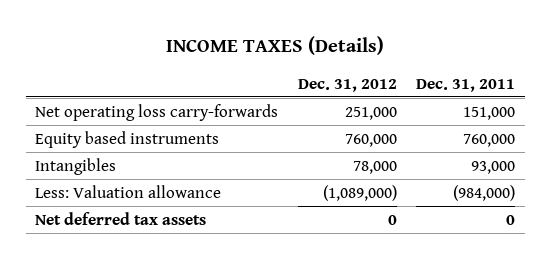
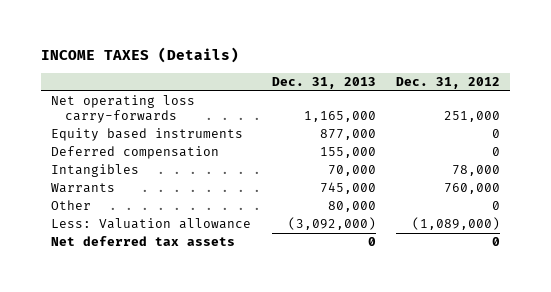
- | Dec. 31, 2012 | Dec. 31, 2011
+ | Dec. 31, 2013 | Dec. 31, 2012
- Equity based instruments | 760,000 | 760,000
+ Equity based instruments | 877,000 | 0
+ Deferred compensation | 155,000 | 0
+ Warrants | 745,000 | 760,000
+ Other | 80,000 | 0

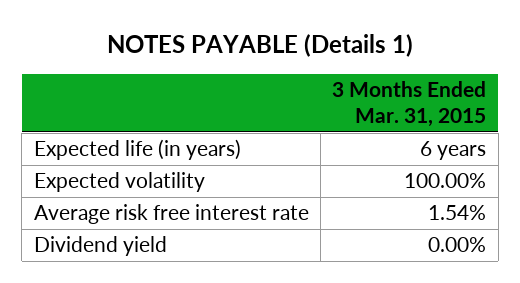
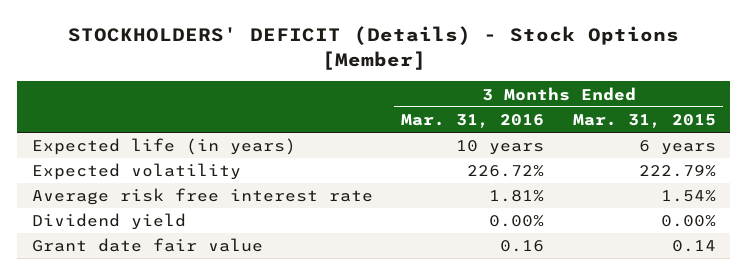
- NOTES PAYABLE (Details 1)
+ STOCKHOLDERS' DEFICIT (Details) - Stock Options [Member]
- | 3 Months Ended Mar. 31, 2015
+ | 3 Months Ended Mar. 31, 2016 | 3 Months Ended Mar. 31, 2015
- Expected volatility | 100.00%
+ Expected volatility | 226.72% | 222.79%
+ Grant date fair value | 0.16 | 0.14

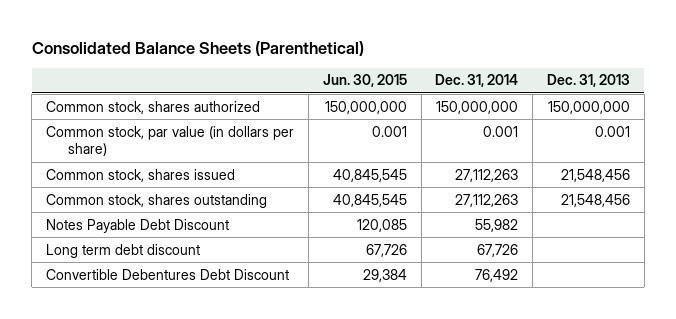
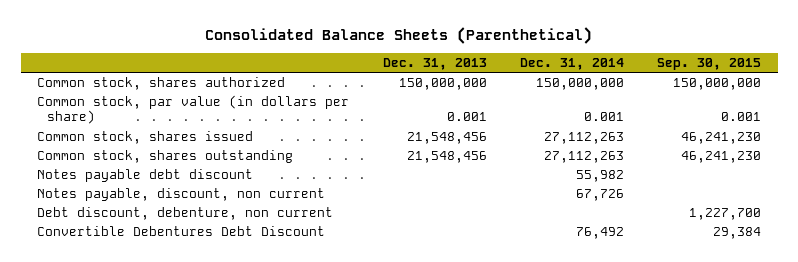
- | Jun. 30, 2015 | Dec. 31, 2014 | Dec. 31, 2013
+ | Dec. 31, 2013 | Dec. 31, 2014 | Sep. 30, 2015
- Notes Payable Debt Discount | 120,085 | 55,982 |
- Long term debt discount | 67,726 | 67,726 |
+ Notes payable debt discount | | 55,982 |
+ Notes payable, discount, non current | | 67,726 |
+ Debt discount, debenture, non current | | | 1,227,700

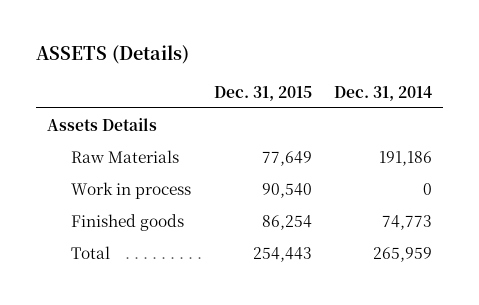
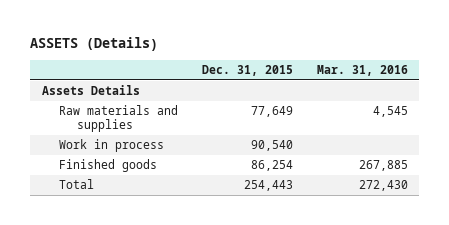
- | Dec. 31, 2015 | Dec. 31, 2014
+ | Dec. 31, 2015 | Mar. 31, 2016
- Raw Materials | 77,649 | 191,186
+ Raw materials and supplies | 77,649 | 4,545

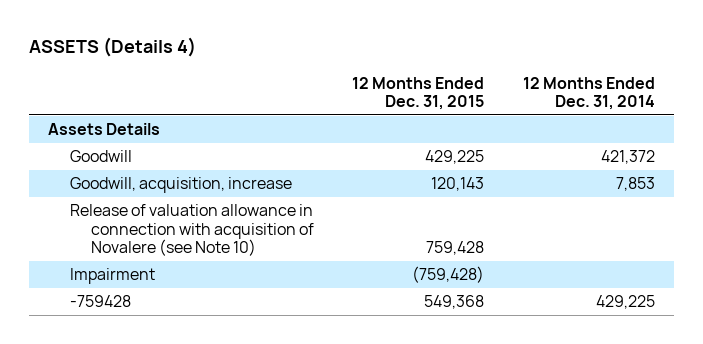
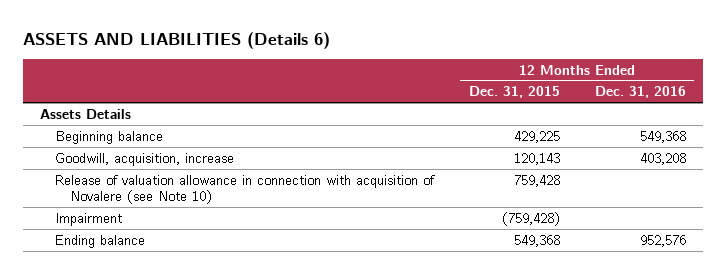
- ASSETS (Details 4)
+ ASSETS AND LIABILITIES (Details 6)
- | 12 Months Ended Dec. 31, 2015 | 12 Months Ended Dec. 31, 2014
+ | 12 Months Ended Dec. 31, 2015 | 12 Months Ended Dec. 31, 2016
- Goodwill | 429,225 | 421,372
+ Beginning balance | 429,225 | 549,368
- -759428 | 549,368 | 429,225
+ Ending balance | 549,368 | 952,576

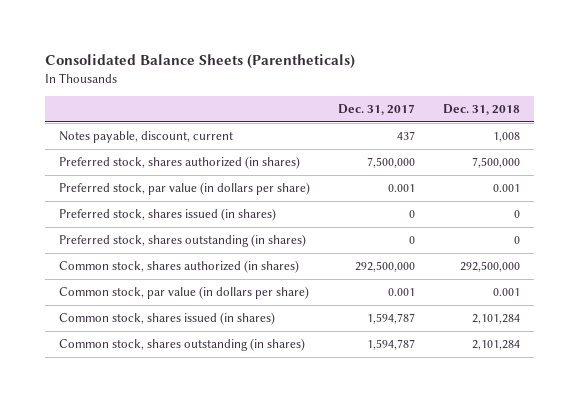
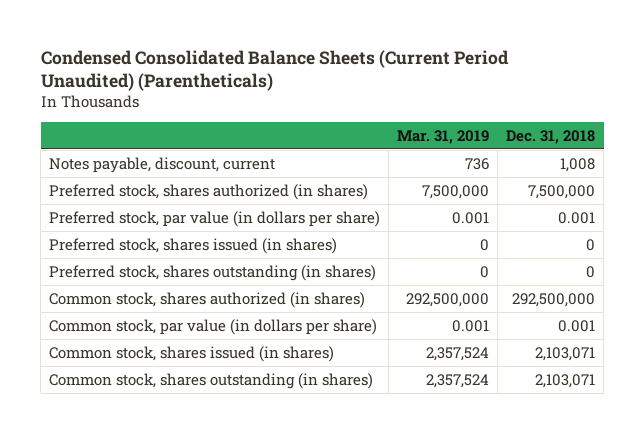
- Consolidated Balance Sheets (Parentheticals)
+ Condensed Consolidated Balance Sheets (Current Period Unaudited) (Parentheticals)
- | Dec. 31, 2017 | Dec. 31, 2018
+ | Mar. 31, 2019 | Dec. 31, 2018
- Common stock, shares issued (in shares) | 1,594,787 | 2,101,284
- Common stock, shares outstanding (in shares) | 1,594,787 | 2,101,284
+ Common stock, shares issued (in shares) | 2,357,524 | 2,103,071
+ Common stock, shares outstanding (in shares) | 2,357,524 | 2,103,071

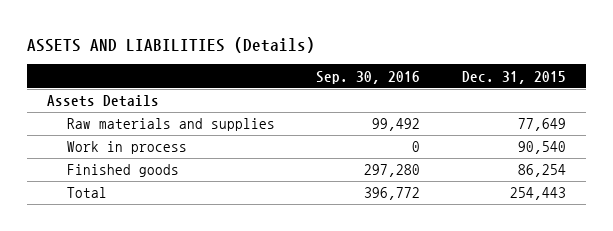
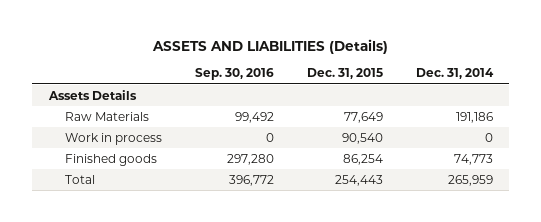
- | Sep. 30, 2016 | Dec. 31, 2015
+ | Sep. 30, 2016 | Dec. 31, 2015 | Dec. 31, 2014
- Raw materials and supplies | 99,492 | 77,649
+ Raw Materials | 99,492 | 77,649 | 191,186

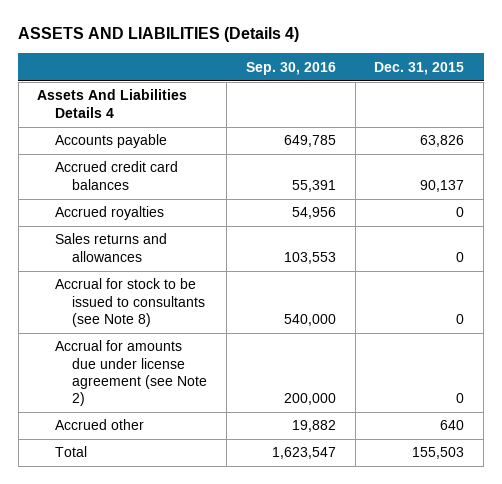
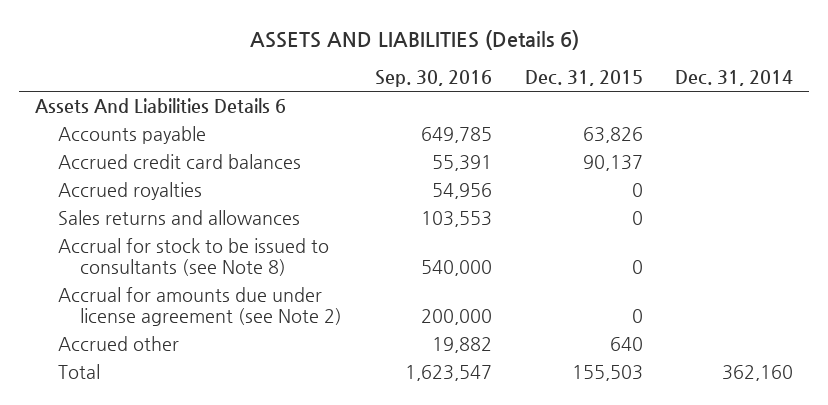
- ASSETS AND LIABILITIES (Details 4)
+ ASSETS AND LIABILITIES (Details 6)
- | Sep. 30, 2016 | Dec. 31, 2015
+ | Sep. 30, 2016 | Dec. 31, 2015 | Dec. 31, 2014
- Assets And Liabilities Details 4
+ Assets And Liabilities Details 6

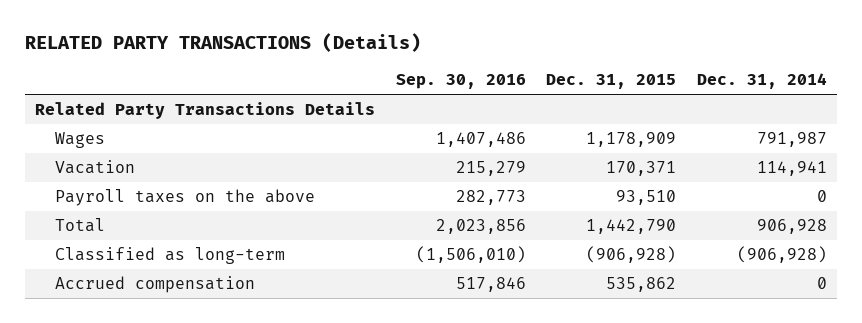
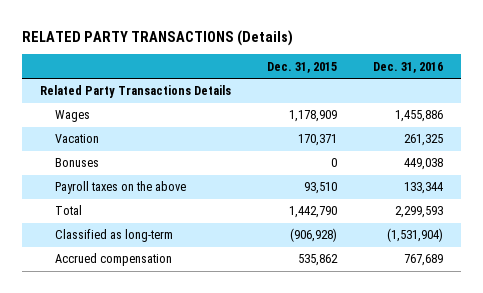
- | Sep. 30, 2016 | Dec. 31, 2015 | Dec. 31, 2014
+ | Dec. 31, 2015 | Dec. 31, 2016
+ Bonuses | 0 | 449,038

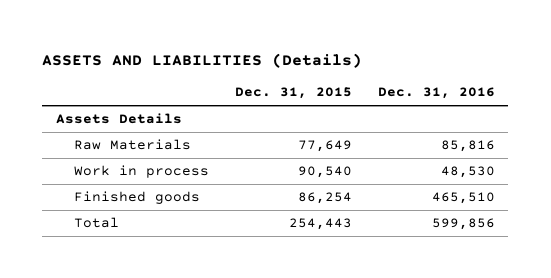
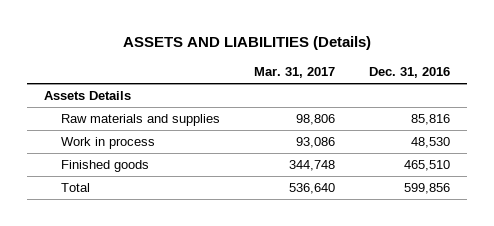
- | Dec. 31, 2015 | Dec. 31, 2016
+ | Mar. 31, 2017 | Dec. 31, 2016
- Raw Materials | 77,649 | 85,816
+ Raw materials and supplies | 98,806 | 85,816

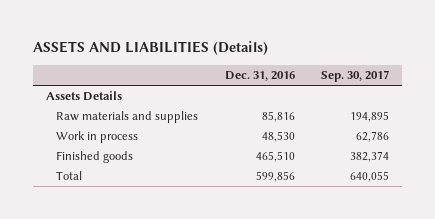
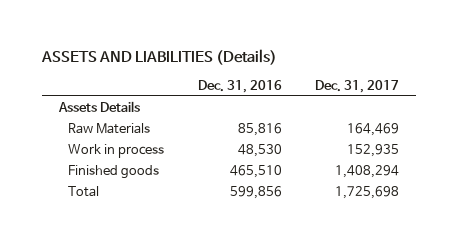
- | Dec. 31, 2016 | Sep. 30, 2017
+ | Dec. 31, 2016 | Dec. 31, 2017
- Raw materials and supplies | 85,816 | 194,895
+ Raw Materials | 85,816 | 164,469

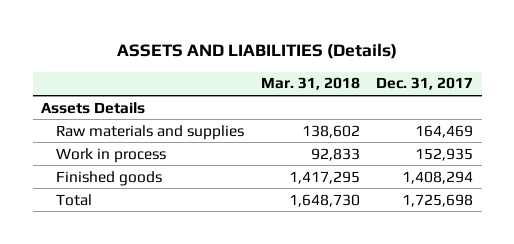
- | Dec. 31, 2016 | Dec. 31, 2017
+ | Mar. 31, 2018 | Dec. 31, 2017
- Raw Materials | 85,816 | 164,469
+ Raw materials and supplies | 138,602 | 164,469

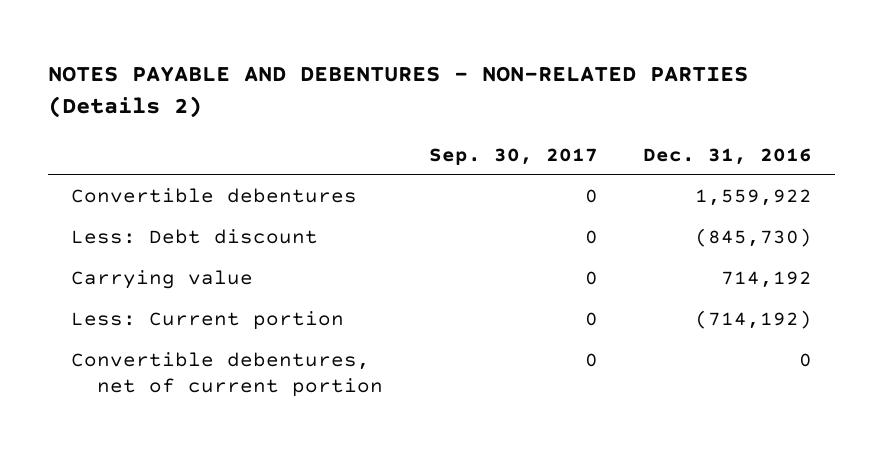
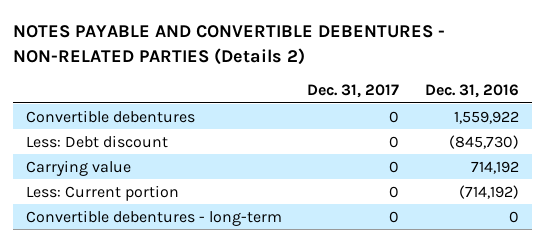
- NOTES PAYABLE AND DEBENTURES - NON-RELATED PARTIES (Details 2)
+ NOTES PAYABLE AND CONVERTIBLE DEBENTURES - NON-RELATED PARTIES (Details 2)
- | Sep. 30, 2017 | Dec. 31, 2016
+ | Dec. 31, 2017 | Dec. 31, 2016
- Convertible debentures, net of current portion | 0 | 0
+ Convertible debentures - long-term | 0 | 0

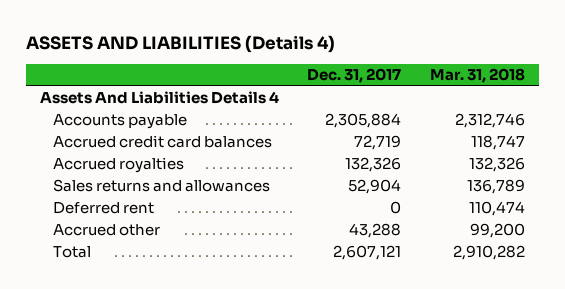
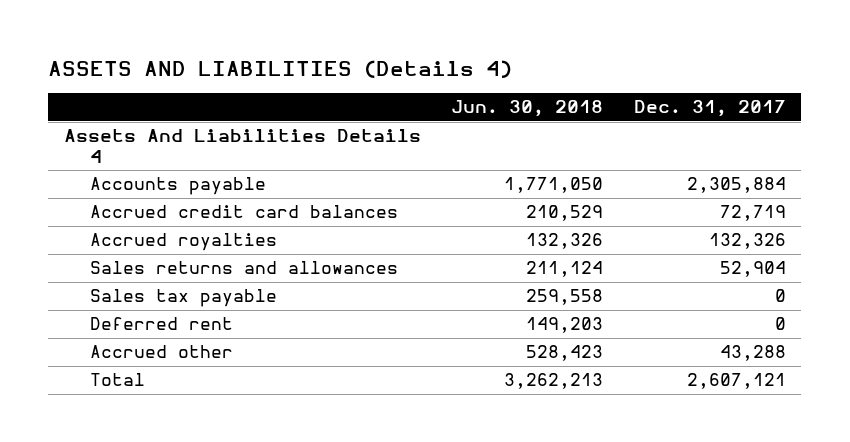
- | Dec. 31, 2017 | Mar. 31, 2018
+ | Jun. 30, 2018 | Dec. 31, 2017
+ Sales tax payable | 259,558 | 0

